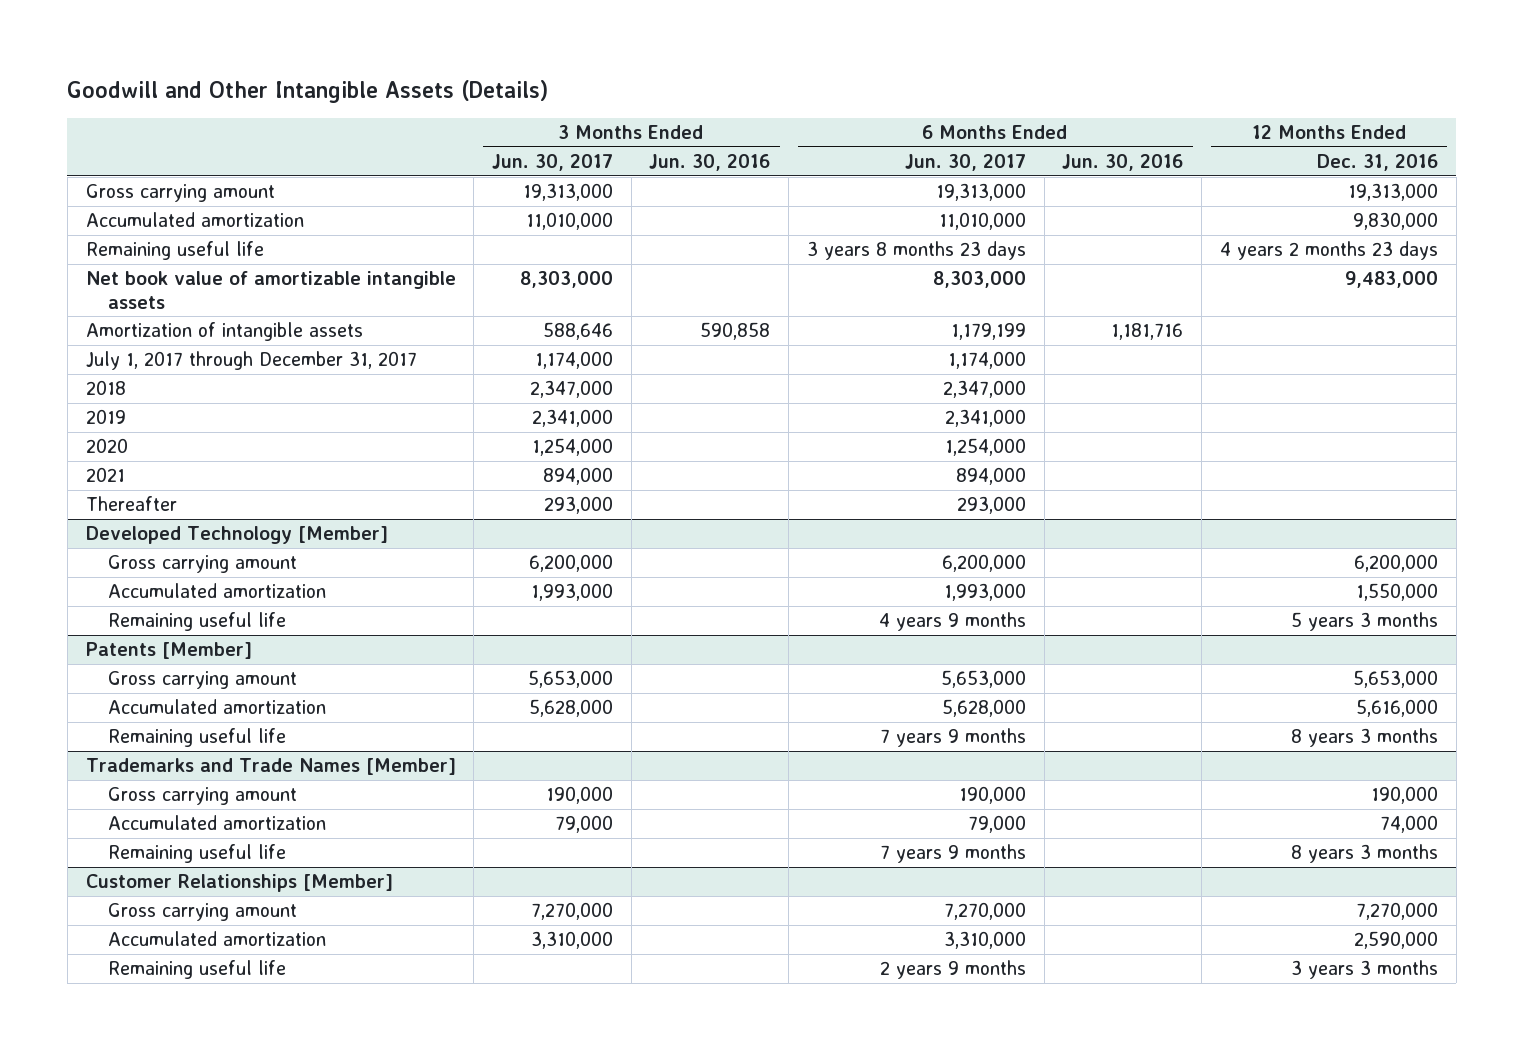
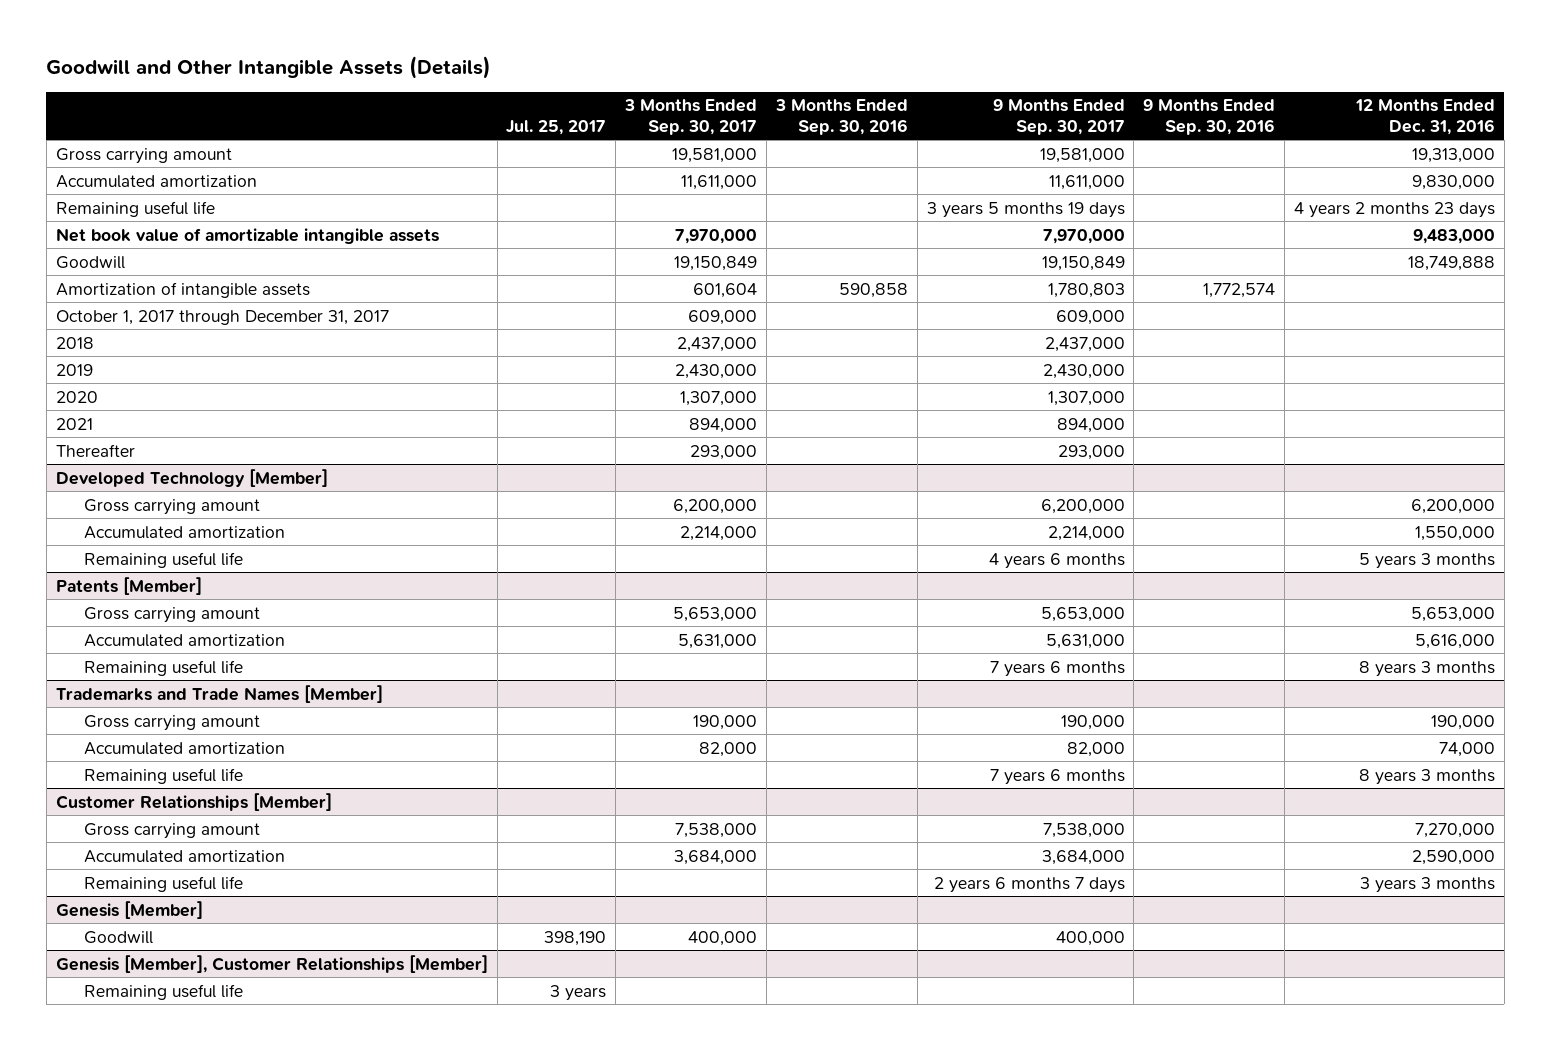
- | 3 Months Ended Jun. 30, 2017 | 3 Months Ended Jun. 30, 2016 | 6 Months Ended Jun. 30, 2017 | 6 Months Ended Jun. 30, 2016 | 12 Months Ended Dec. 31, 2016
+ | Jul. 25, 2017 | 3 Months Ended Sep. 30, 2017 | 3 Months Ended Sep. 30, 2016 | 9 Months Ended Sep. 30, 2017 | 9 Months Ended Sep. 30, 2016 | 12 Months Ended Dec. 31, 2016
+ Goodwill | | 19,150,849 | | 19,150,849 | | 18,749,888
- July 1, 2017 through December 31, 2017 | 1,174,000 | | 1,174,000 | |
+ October 1, 2017 through December 31, 2017 | | 609,000 | | 609,000 | |
+ Genesis [Member]
+ Goodwill | 398,190 | 400,000 | | 400,000 | |
+ Genesis [Member], Customer Relationships [Member]
+ Remaining useful life | 3 years | | | | |

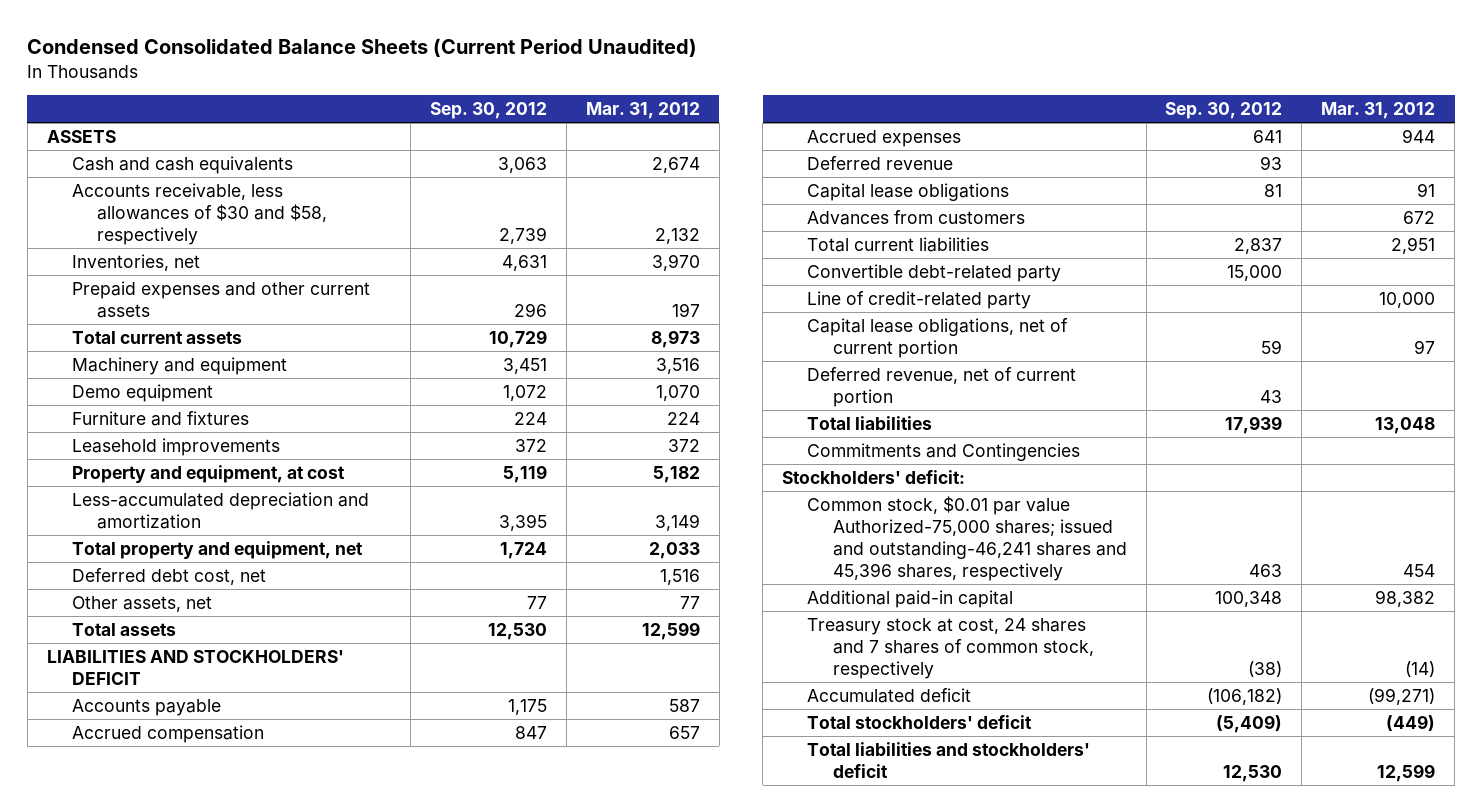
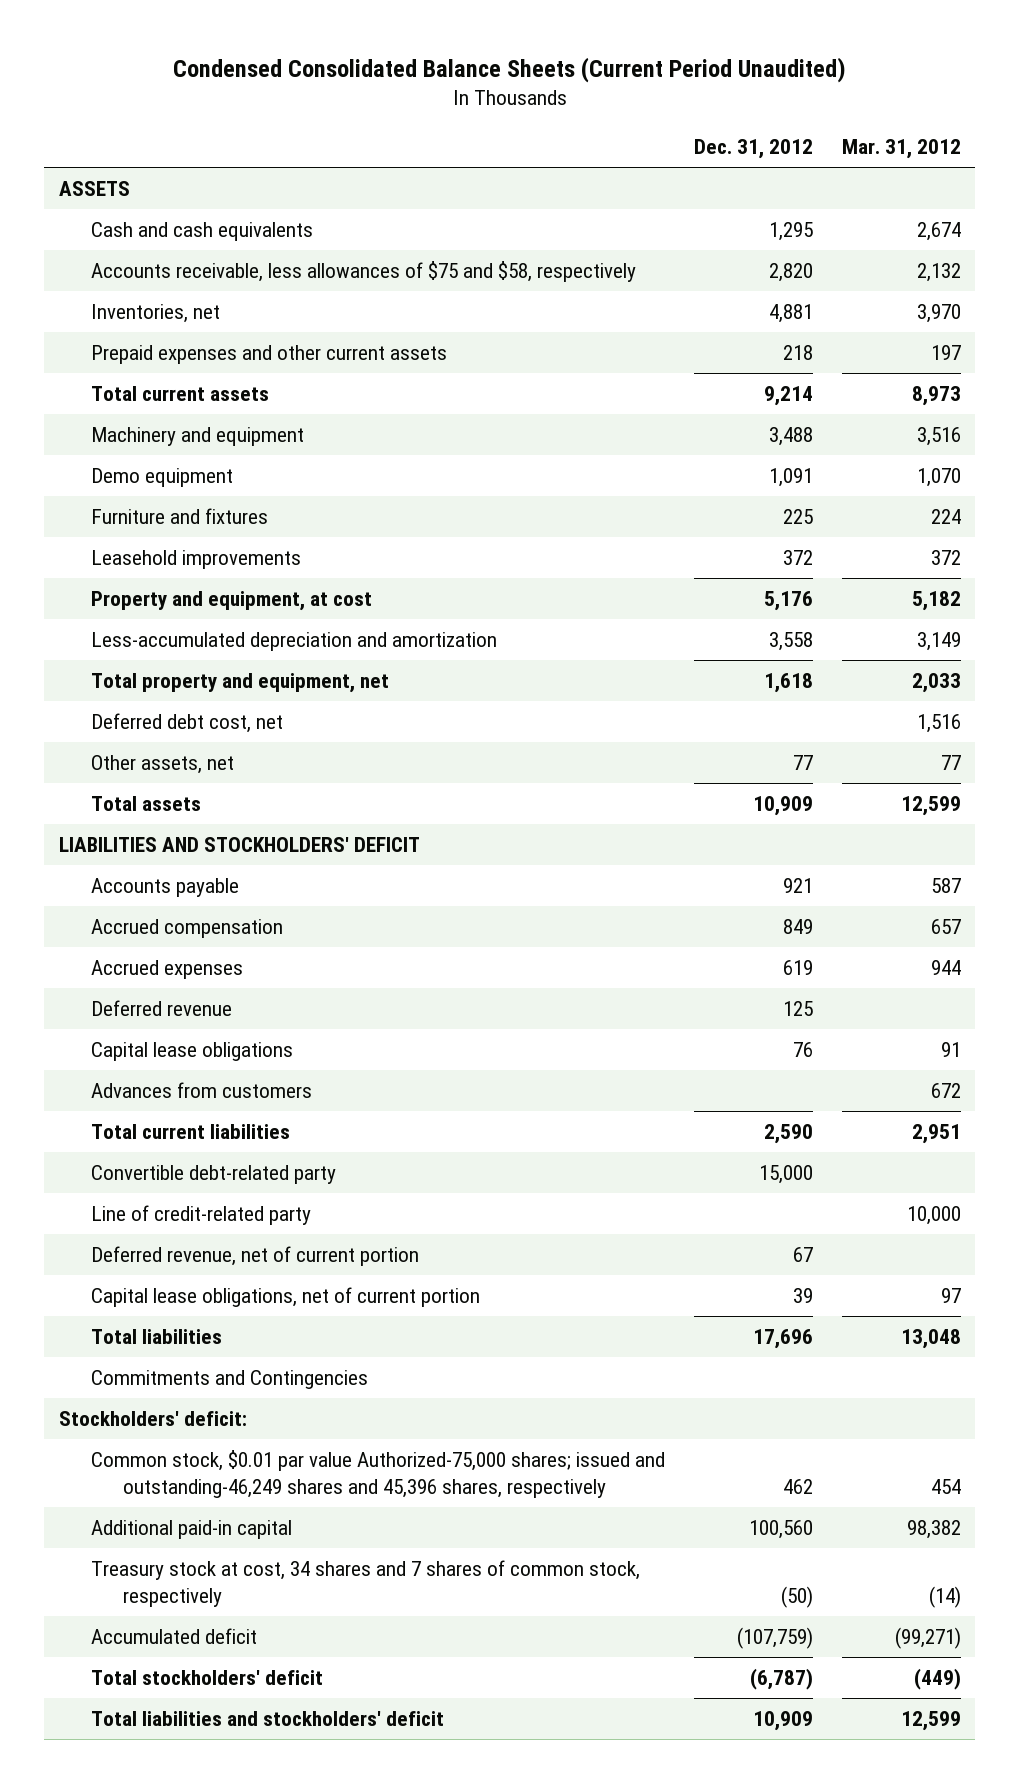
- | Sep. 30, 2012 | Mar. 31, 2012
+ | Dec. 31, 2012 | Mar. 31, 2012
- Accounts receivable, less allowances of $30 and $58, respectively | 2,739 | 2,132
+ Accounts receivable, less allowances of $75 and $58, respectively | 2,820 | 2,132
moved down: Capital lease obligations, net of current portion | 39 | 97
- Common stock, $0.01 par value Authorized-75,000 shares; issued and outstanding-46,241 shares and 45,396 shares, respectively | 463 | 454
+ Common stock, $0.01 par value Authorized-75,000 shares; issued and outstanding-46,249 shares and 45,396 shares, respectively | 462 | 454
- Treasury stock at cost, 24 shares and 7 shares of common stock, respectively | (38) | (14)
+ Treasury stock at cost, 34 shares and 7 shares of common stock, respectively | (50) | (14)

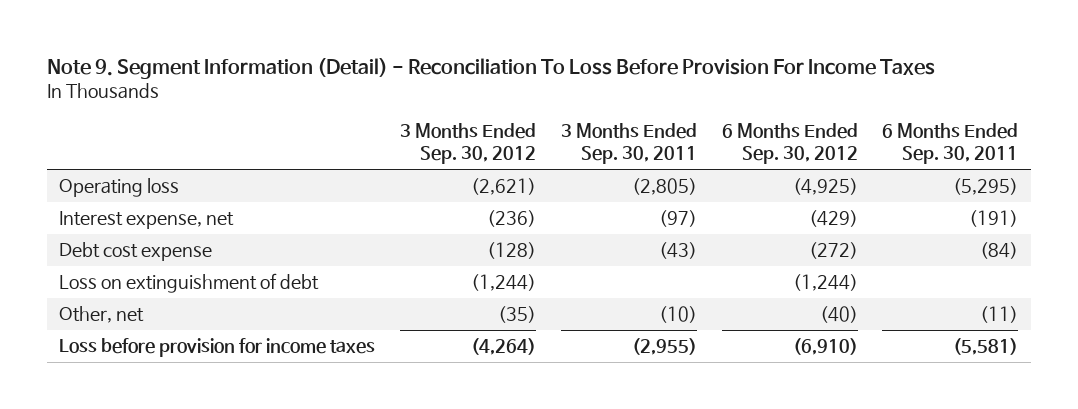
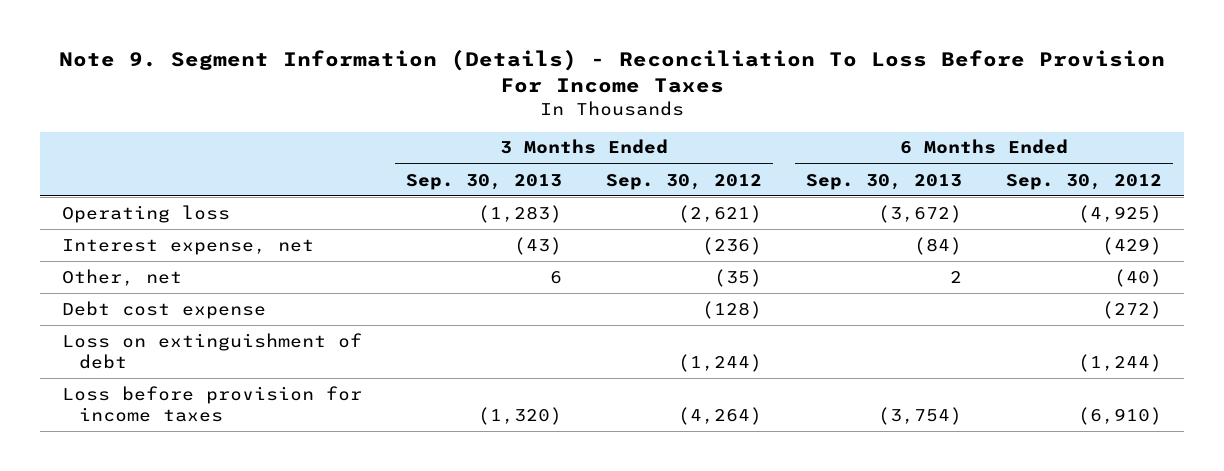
- Note 9. Segment Information (Detail) - Reconciliation To Loss Before Provision For Income Taxes
+ Note 9. Segment Information (Details) - Reconciliation To Loss Before Provision For Income Taxes
- | 3 Months Ended Sep. 30, 2012 | 3 Months Ended Sep. 30, 2011 | 6 Months Ended Sep. 30, 2012 | 6 Months Ended Sep. 30, 2011
+ | 3 Months Ended Sep. 30, 2013 | 3 Months Ended Sep. 30, 2012 | 6 Months Ended Sep. 30, 2013 | 6 Months Ended Sep. 30, 2012
moved up: Other, net | 6 | (35) | 2 | (40)

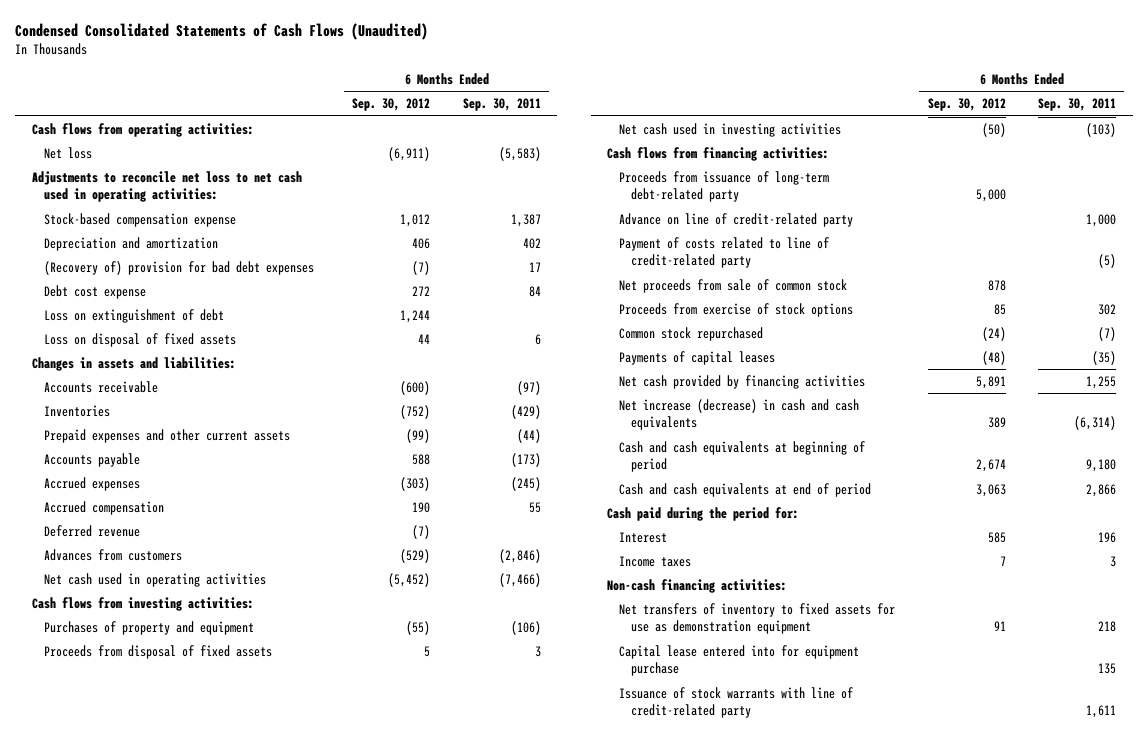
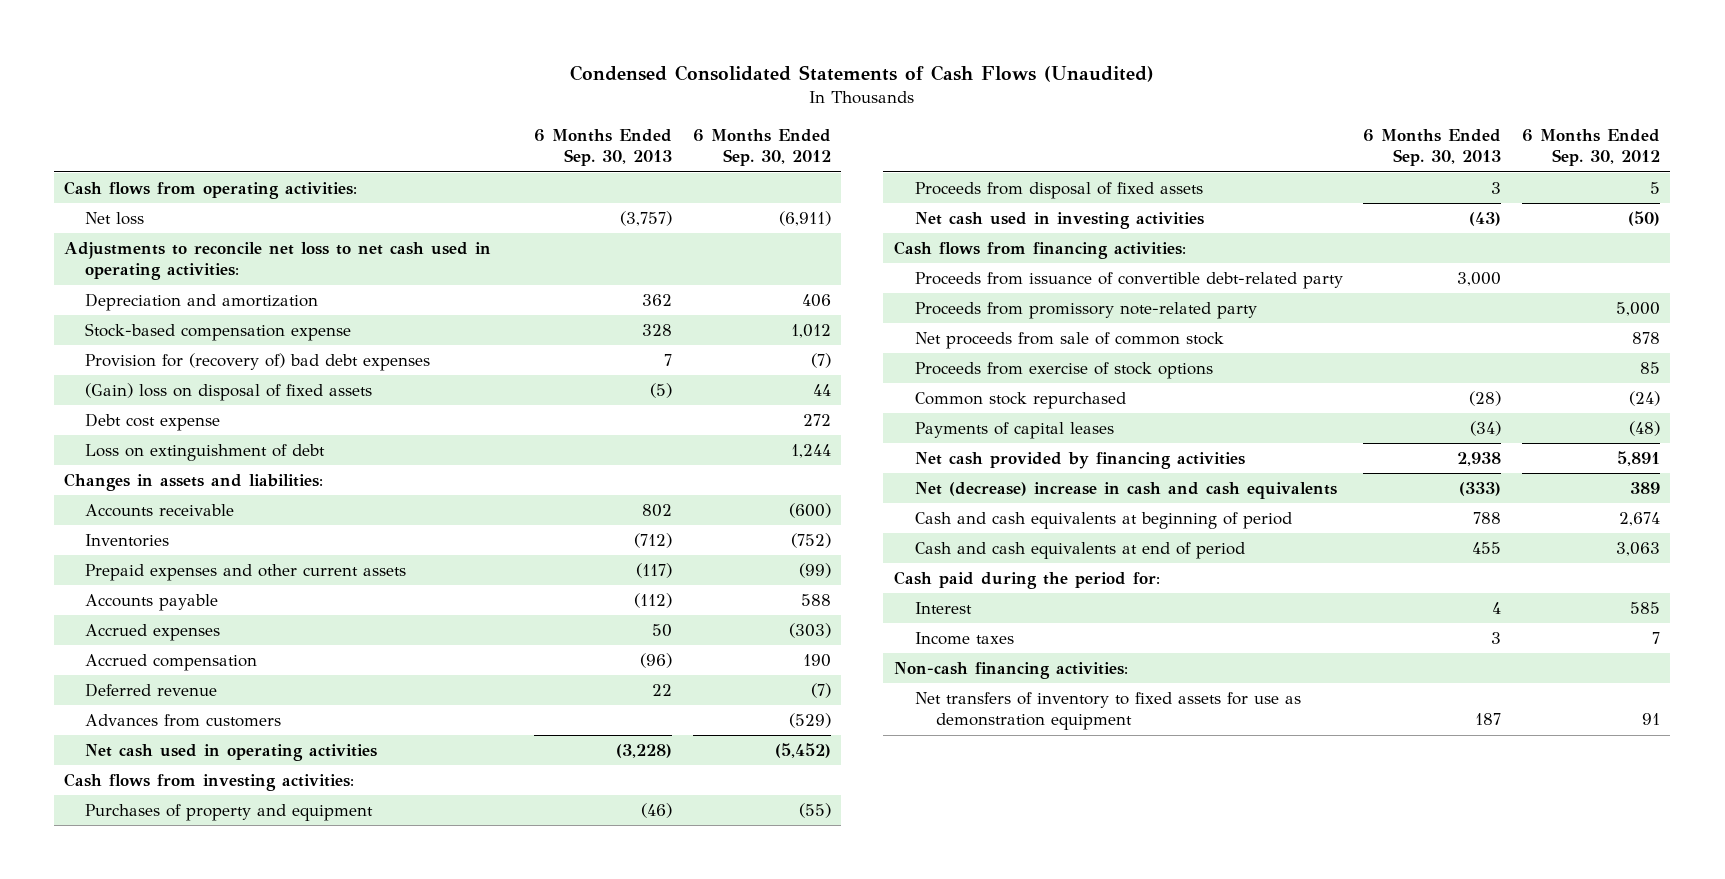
- | 6 Months Ended Sep. 30, 2012 | 6 Months Ended Sep. 30, 2011
+ | 6 Months Ended Sep. 30, 2013 | 6 Months Ended Sep. 30, 2012
- (Recovery of) provision for bad debt expenses | (7) | 17
moved down: Stock-based compensation expense | 328 | 1,012
+ Provision for (recovery of) bad debt expenses | 7 | (7)
+ (Gain) loss on disposal of fixed assets | (5) | 44
- Loss on disposal of fixed assets | 44 | 6
- Proceeds from issuance of long-term debt-related party | 5,000 |
- Advance on line of credit-related party | | 1,000
- Payment of costs related to line of credit-related party | | (5)
+ Proceeds from issuance of convertible debt-related party | 3,000 |
+ Proceeds from promissory note-related party | | 5,000
- Net increase (decrease) in cash and cash equivalents | 389 | (6,314)
+ Net (decrease) increase in cash and cash equivalents | (333) | 389
- Capital lease entered into for equipment purchase | | 135
- Issuance of stock warrants with line of credit-related party | | 1,611

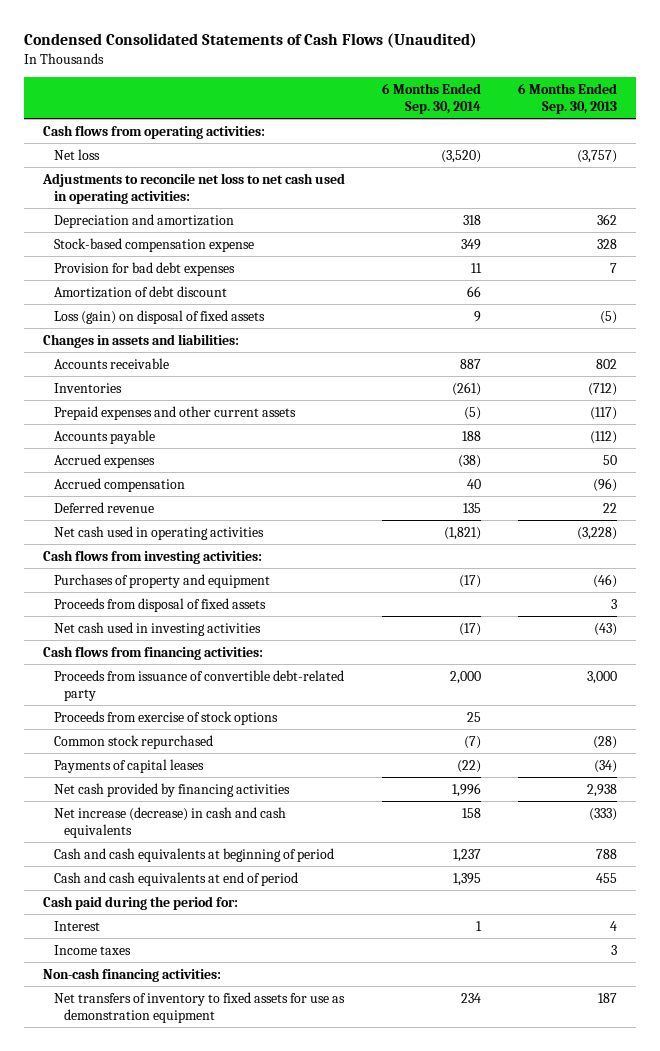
- | 6 Months Ended Sep. 30, 2013 | 6 Months Ended Sep. 30, 2012
+ | 6 Months Ended Sep. 30, 2014 | 6 Months Ended Sep. 30, 2013
- Provision for (recovery of) bad debt expenses | 7 | (7)
- (Gain) loss on disposal of fixed assets | (5) | 44
- Debt cost expense | | 272
- Loss on extinguishment of debt | | 1,244
+ Provision for bad debt expenses | 11 | 7
+ Amortization of debt discount | 66 |
+ Loss (gain) on disposal of fixed assets | 9 | (5)
- Advances from customers | | (529)
- Proceeds from promissory note-related party | | 5,000
- Net proceeds from sale of common stock | | 878
- Net (decrease) increase in cash and cash equivalents | (333) | 389
+ Net increase (decrease) in cash and cash equivalents | 158 | (333)

